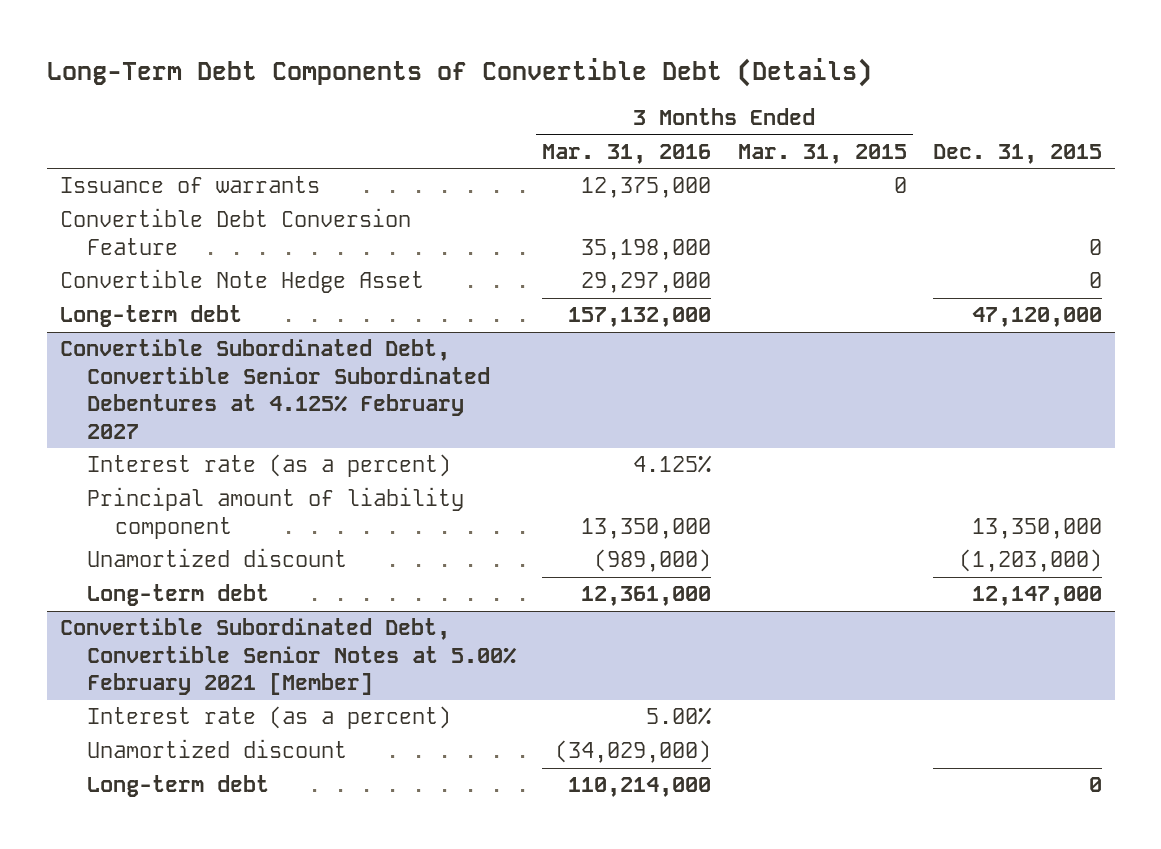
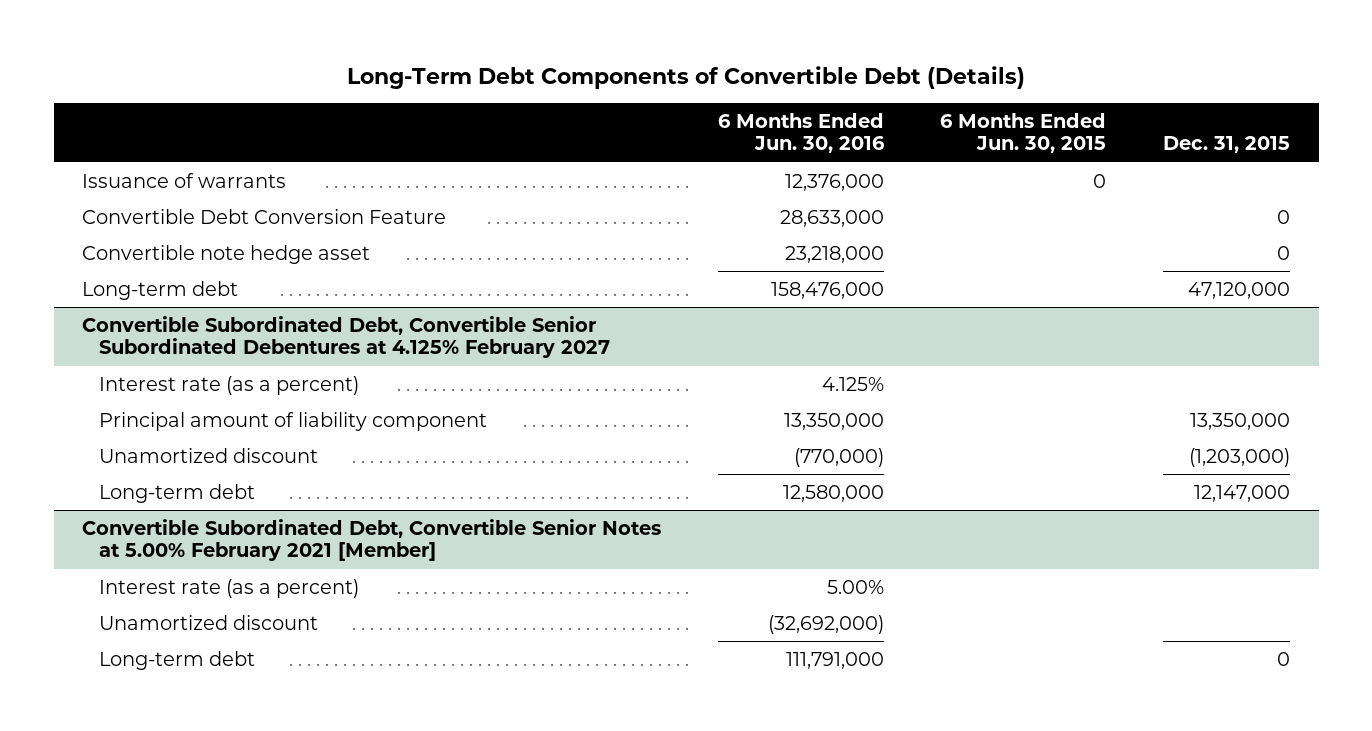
- | 3 Months Ended Mar. 31, 2016 | 3 Months Ended Mar. 31, 2015 | Dec. 31, 2015
+ | 6 Months Ended Jun. 30, 2016 | 6 Months Ended Jun. 30, 2015 | Dec. 31, 2015
- Convertible Note Hedge Asset | 29,297,000 | | 0
+ Convertible note hedge asset | 23,218,000 | | 0

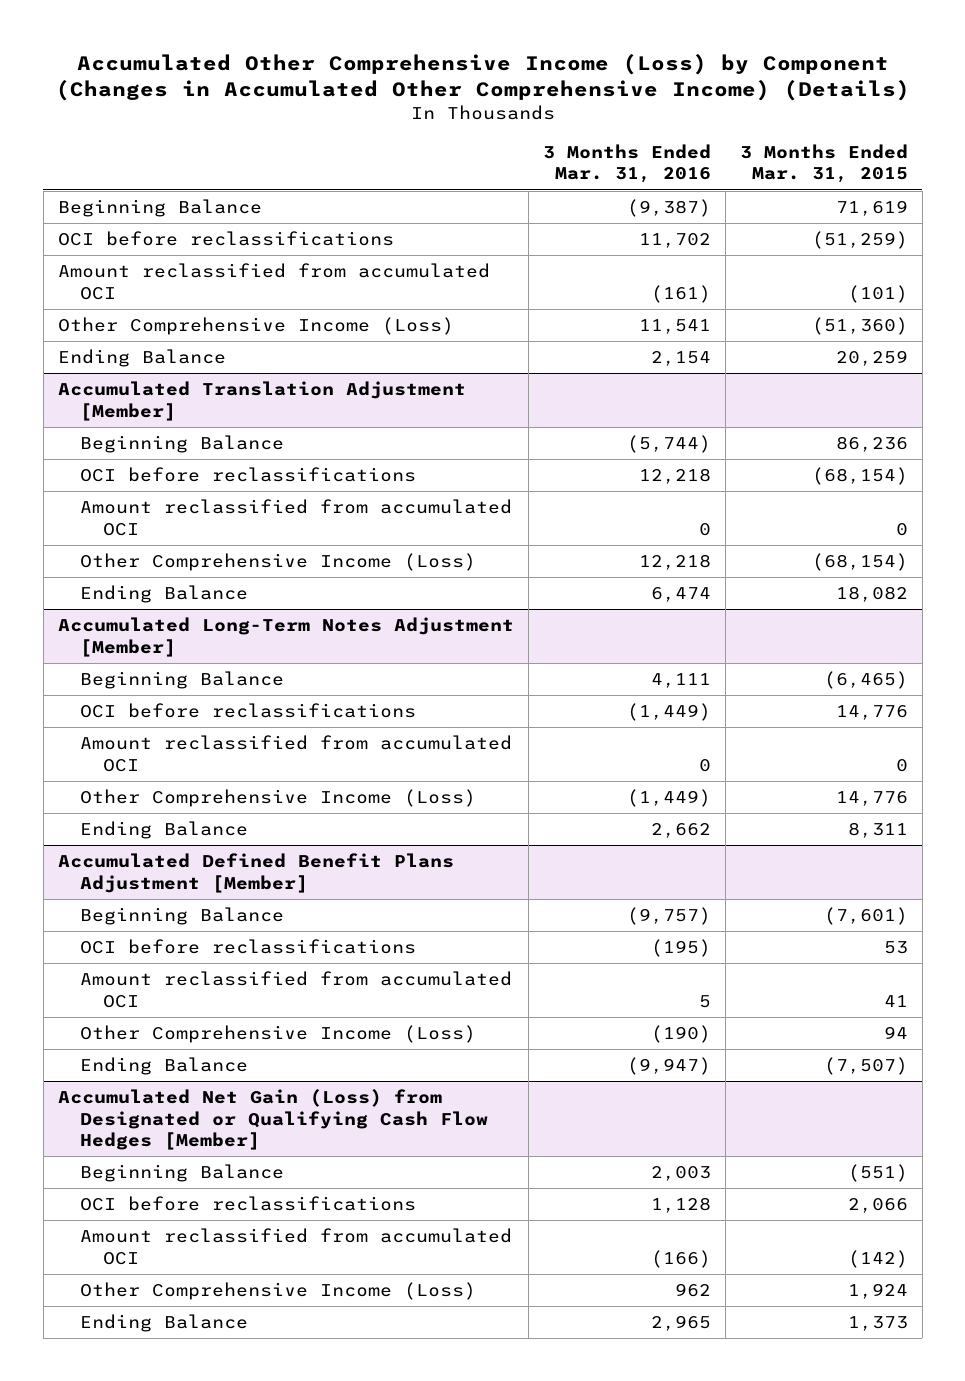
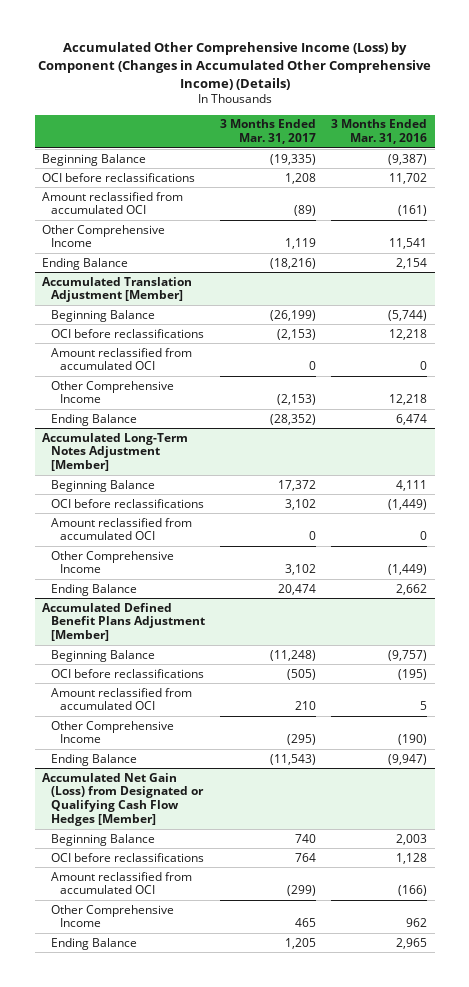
- | 3 Months Ended Mar. 31, 2016 | 3 Months Ended Mar. 31, 2015
+ | 3 Months Ended Mar. 31, 2017 | 3 Months Ended Mar. 31, 2016
- Other Comprehensive Income (Loss) | 11,541 | (51,360)
+ Other Comprehensive Income | 1,119 | 11,541
@ Accumulated Translation Adjustment [Member]
- Other Comprehensive Income (Loss) | 12,218 | (68,154)
+ Other Comprehensive Income | (2,153) | 12,218
@ Accumulated Long-Term Notes Adjustment [Member]
- Other Comprehensive Income (Loss) | (1,449) | 14,776
+ Other Comprehensive Income | 3,102 | (1,449)
@ Accumulated Defined Benefit Plans Adjustment [Member]
- Other Comprehensive Income (Loss) | (190) | 94
+ Other Comprehensive Income | (295) | (190)
@ Accumulated Net Gain (Loss) from Designated or Qualifying Cash Flow Hedges [Member]
- Other Comprehensive Income (Loss) | 962 | 1,924
+ Other Comprehensive Income | 465 | 962

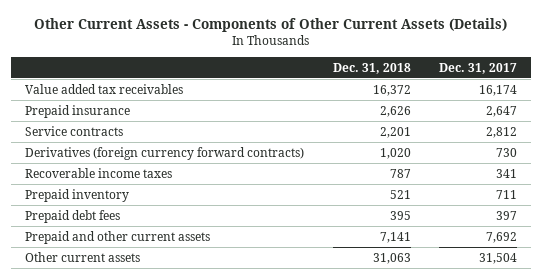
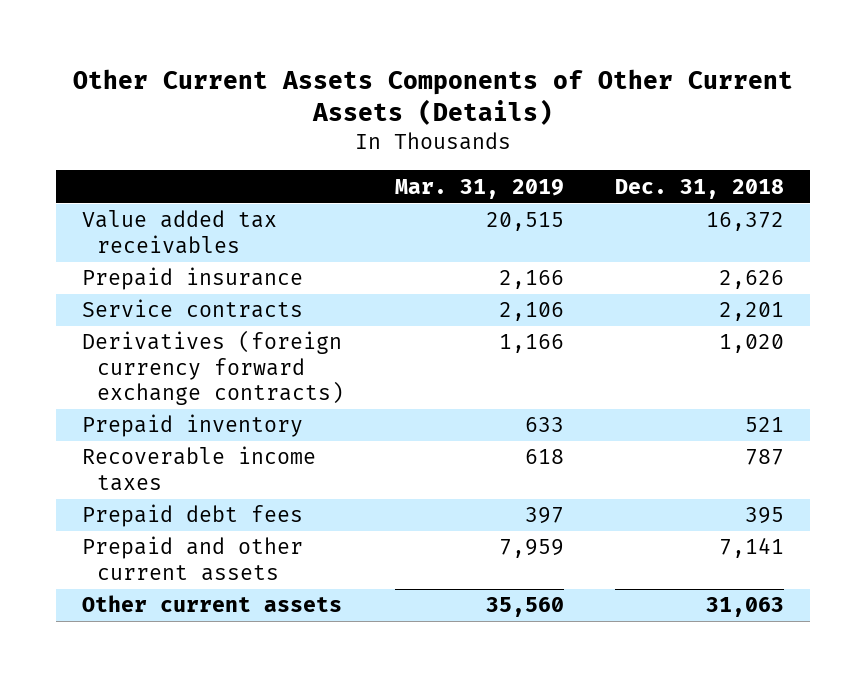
- Other Current Assets - Components of Other Current Assets (Details)
+ Other Current Assets Components of Other Current Assets (Details)
- | Dec. 31, 2018 | Dec. 31, 2017
+ | Mar. 31, 2019 | Dec. 31, 2018
- Derivatives (foreign currency forward contracts) | 1,020 | 730
+ Derivatives (foreign currency forward exchange contracts) | 1,166 | 1,020
moved down: Recoverable income taxes | 618 | 787

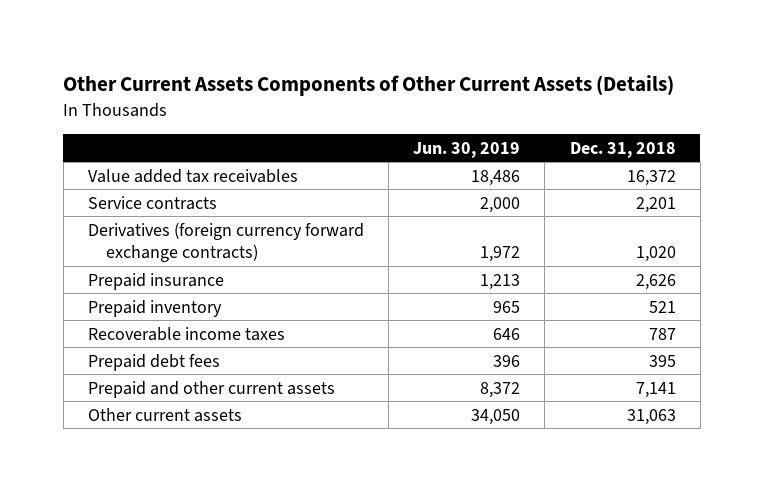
- | Mar. 31, 2019 | Dec. 31, 2018
+ | Jun. 30, 2019 | Dec. 31, 2018
moved down: Prepaid insurance | 1,213 | 2,626

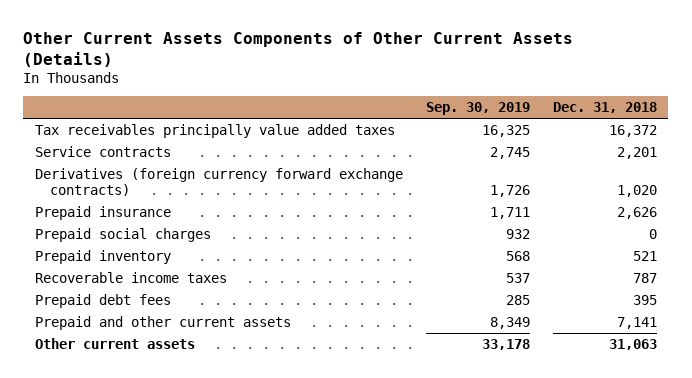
- | Jun. 30, 2019 | Dec. 31, 2018
+ | Sep. 30, 2019 | Dec. 31, 2018
- Value added tax receivables | 18,486 | 16,372
+ Tax receivables principally value added taxes | 16,325 | 16,372
+ Prepaid social charges | 932 | 0

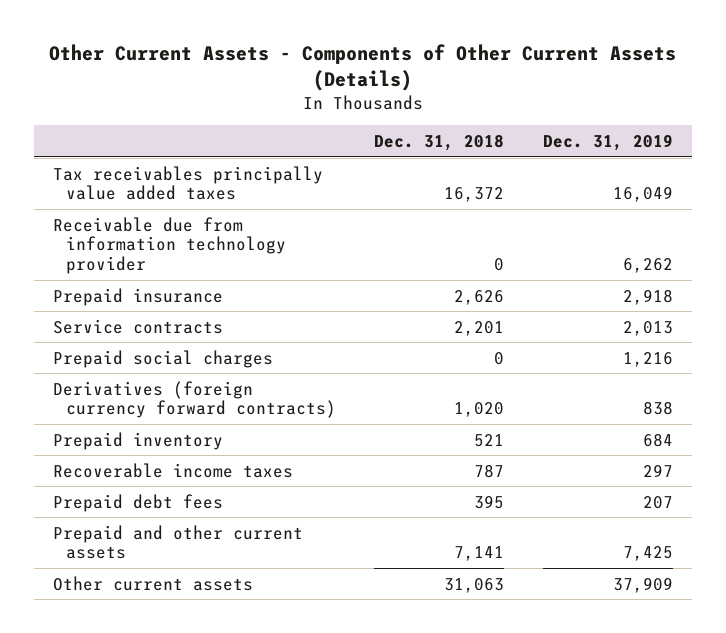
- Other Current Assets Components of Other Current Assets (Details)
+ Other Current Assets - Components of Other Current Assets (Details)
- | Sep. 30, 2019 | Dec. 31, 2018
+ | Dec. 31, 2018 | Dec. 31, 2019
- Derivatives (foreign currency forward exchange contracts) | 1,726 | 1,020
+ Receivable due from information technology provider | 0 | 6,262
moved down: Service contracts | 2,201 | 2,013
+ Derivatives (foreign currency forward contracts) | 1,020 | 838

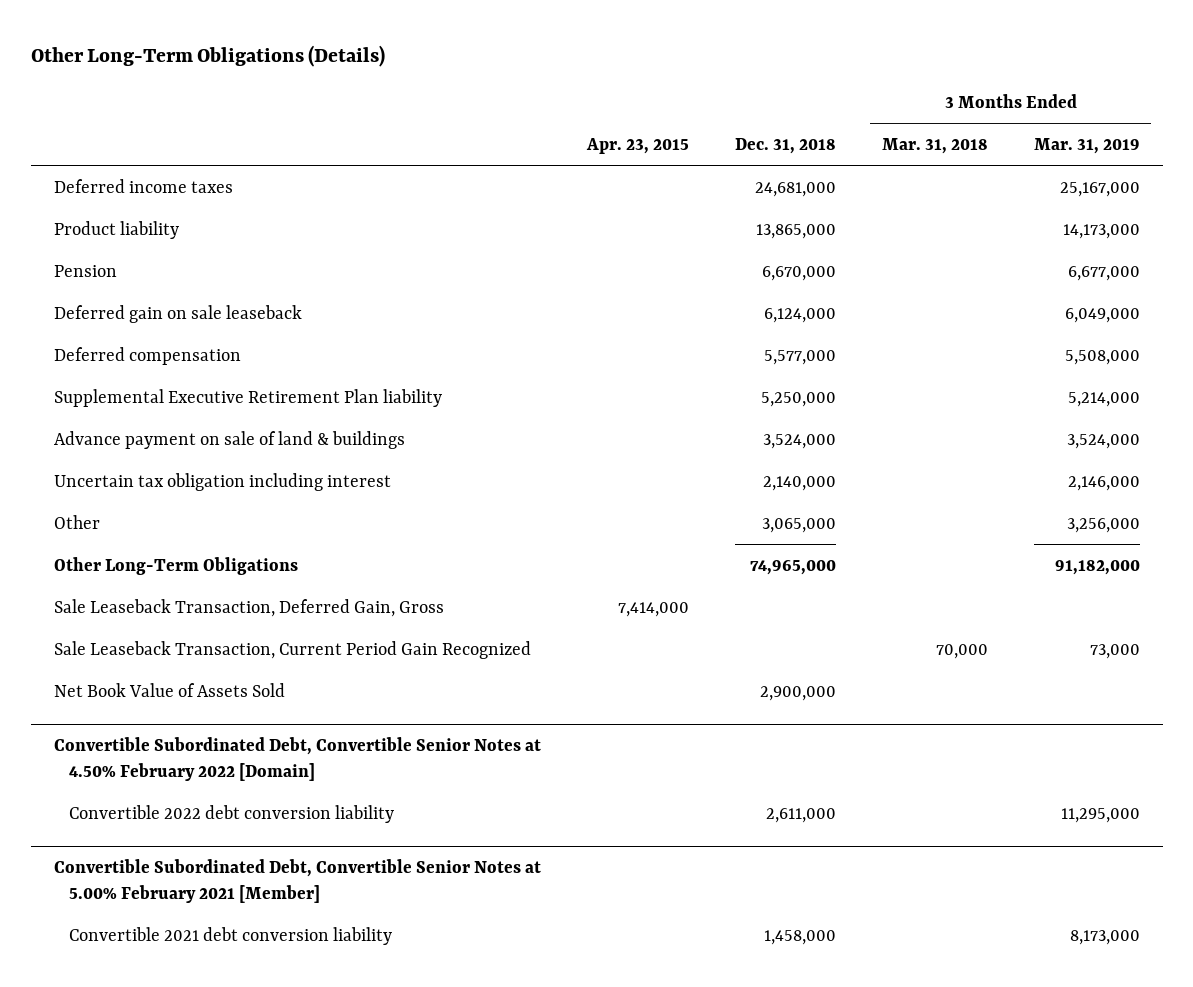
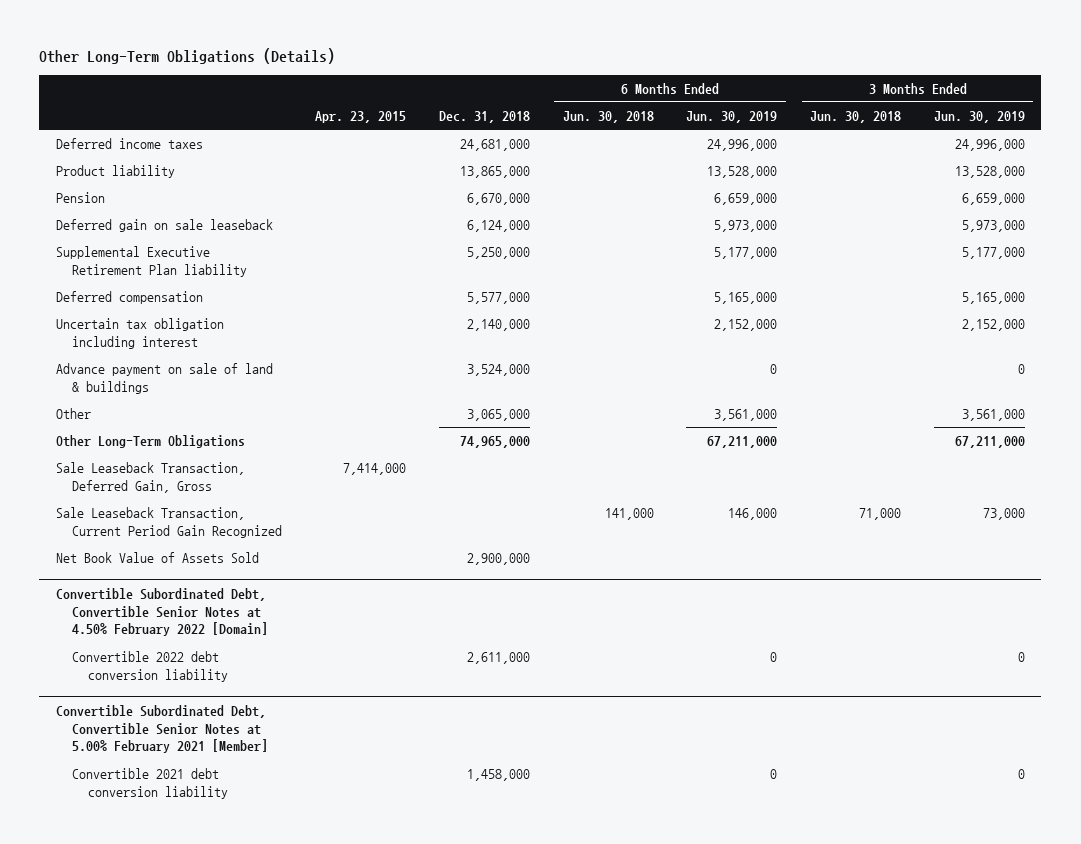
- | Apr. 23, 2015 | Dec. 31, 2018 | 3 Months Ended Mar. 31, 2018 | 3 Months Ended Mar. 31, 2019
+ | Apr. 23, 2015 | Dec. 31, 2018 | 6 Months Ended Jun. 30, 2018 | 6 Months Ended Jun. 30, 2019 | 3 Months Ended Jun. 30, 2018 | 3 Months Ended Jun. 30, 2019
moved down: Deferred compensation | | 5,577,000 | | 5,165,000 | | 5,165,000
moved down: Advance payment on sale of land & buildings | | 3,524,000 | | 0 | | 0

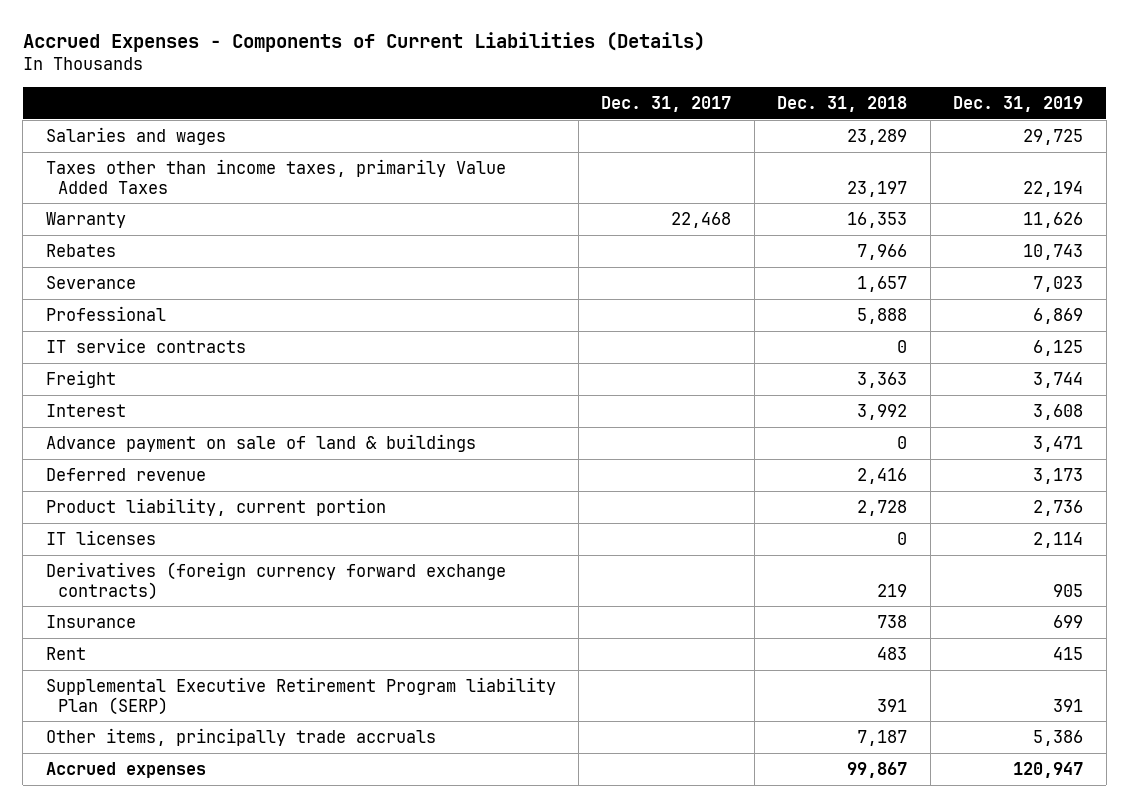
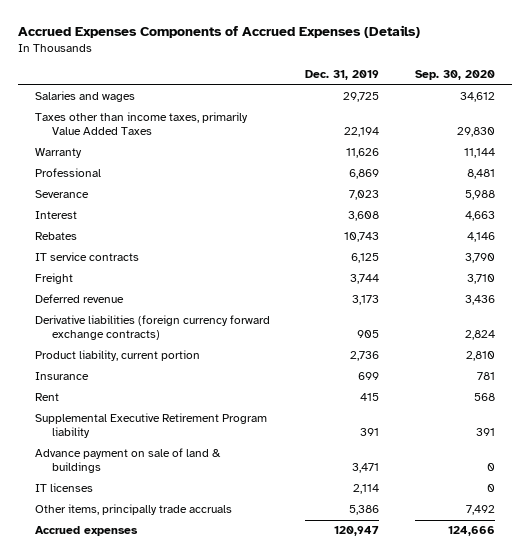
- Accrued Expenses - Components of Current Liabilities (Details)
+ Accrued Expenses Components of Accrued Expenses (Details)
- | Dec. 31, 2017 | Dec. 31, 2018 | Dec. 31, 2019
+ | Dec. 31, 2019 | Sep. 30, 2020
moved down: Severance | 7,023 | 5,988
moved up: Interest | 3,608 | 4,663
moved down: Rebates | 10,743 | 4,146
+ Derivative liabilities (foreign currency forward exchange contracts) | 905 | 2,824
- Derivatives (foreign currency forward exchange contracts) | | 219 | 905
- Supplemental Executive Retirement Program liability Plan (SERP) | | 391 | 391
+ Supplemental Executive Retirement Program liability | 391 | 391
moved down: Advance payment on sale of land & buildings | 3,471 | 0
moved down: IT licenses | 2,114 | 0

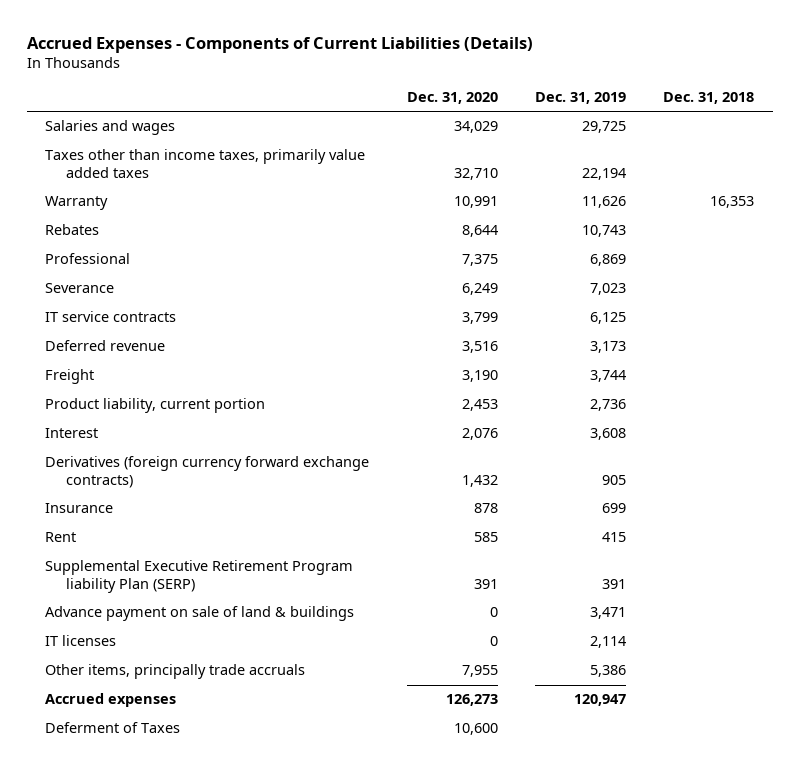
- Accrued Expenses Components of Accrued Expenses (Details)
+ Accrued Expenses - Components of Current Liabilities (Details)
- | Dec. 31, 2019 | Sep. 30, 2020
+ | Dec. 31, 2020 | Dec. 31, 2019 | Dec. 31, 2018
- Taxes other than income taxes, primarily Value Added Taxes | 22,194 | 29,830
+ Taxes other than income taxes, primarily value added taxes | 32,710 | 22,194 |
moved up: Rebates | 8,644 | 10,743 |
- Derivative liabilities (foreign currency forward exchange contracts) | 905 | 2,824
moved down: Freight | 3,190 | 3,744 |
moved down: Interest | 2,076 | 3,608 |
+ Derivatives (foreign currency forward exchange contracts) | 1,432 | 905 |
- Supplemental Executive Retirement Program liability | 391 | 391
+ Supplemental Executive Retirement Program liability Plan (SERP) | 391 | 391 |
+ Deferment of Taxes | 10,600 | |

